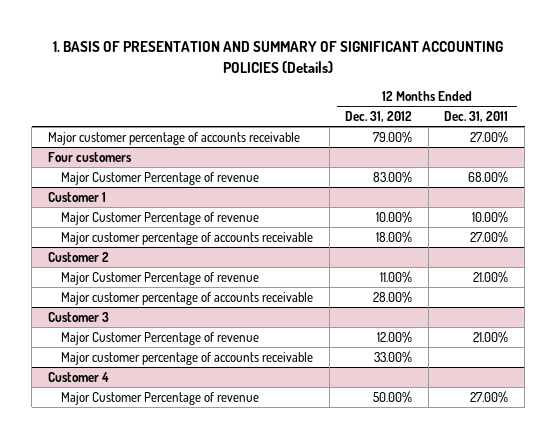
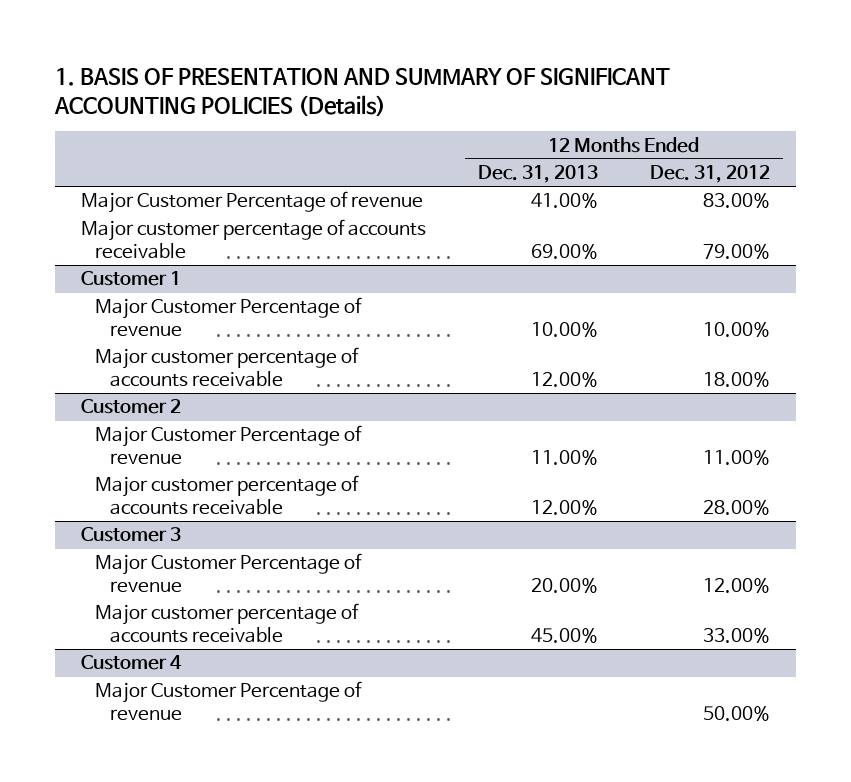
- | 12 Months Ended Dec. 31, 2012 | 12 Months Ended Dec. 31, 2011
+ | 12 Months Ended Dec. 31, 2013 | 12 Months Ended Dec. 31, 2012
- Four customers
moved down: Major customer percentage of accounts receivable | 69.00% | 79.00%

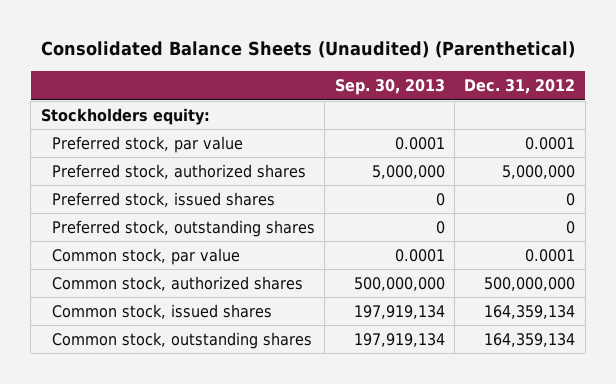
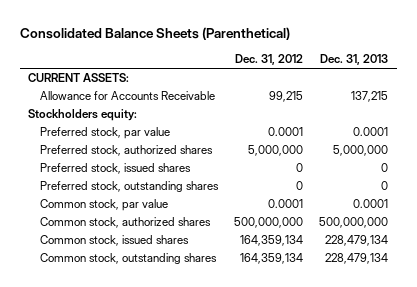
- Consolidated Balance Sheets (Unaudited) (Parenthetical)
+ Consolidated Balance Sheets (Parenthetical)
- | Sep. 30, 2013 | Dec. 31, 2012
+ | Dec. 31, 2012 | Dec. 31, 2013
+ CURRENT ASSETS:
+ Allowance for Accounts Receivable | 99,215 | 137,215

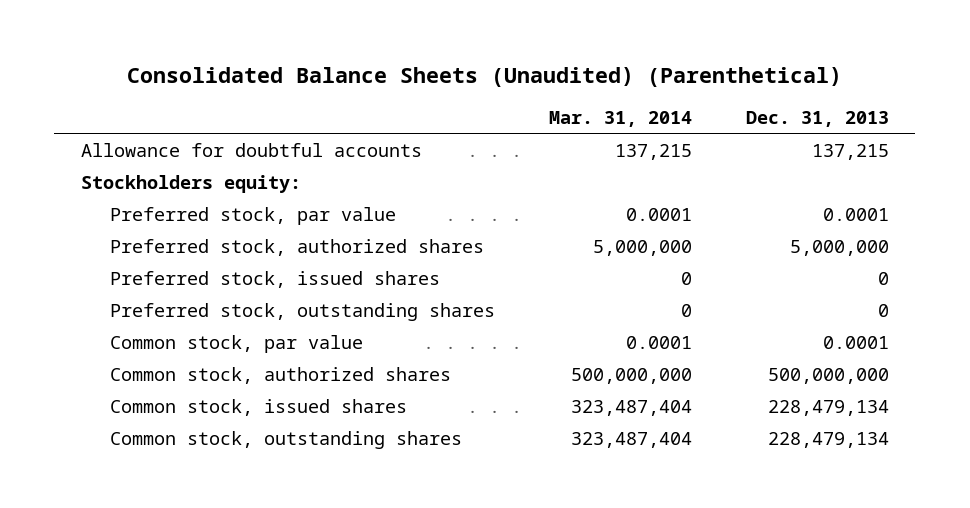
- Consolidated Balance Sheets (Parenthetical)
+ Consolidated Balance Sheets (Unaudited) (Parenthetical)
- | Dec. 31, 2012 | Dec. 31, 2013
+ | Mar. 31, 2014 | Dec. 31, 2013
- CURRENT ASSETS:
- Allowance for Accounts Receivable | 99,215 | 137,215
+ Allowance for doubtful accounts | 137,215 | 137,215

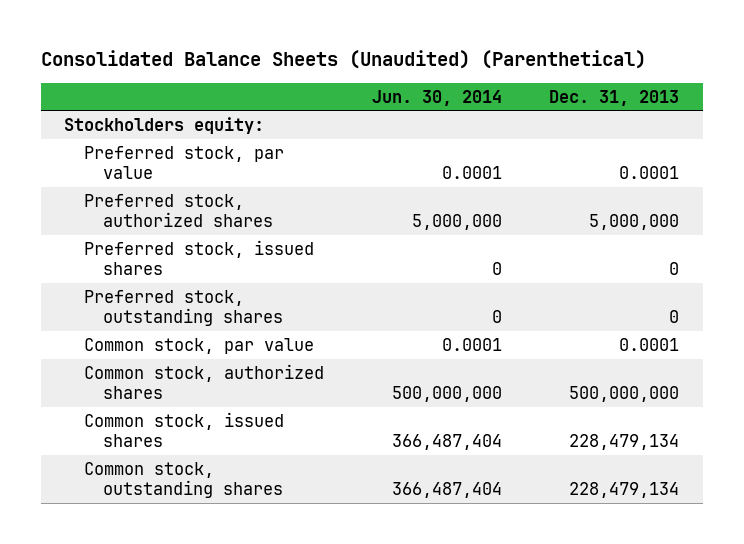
- | Mar. 31, 2014 | Dec. 31, 2013
+ | Jun. 30, 2014 | Dec. 31, 2013
- Allowance for doubtful accounts | 137,215 | 137,215

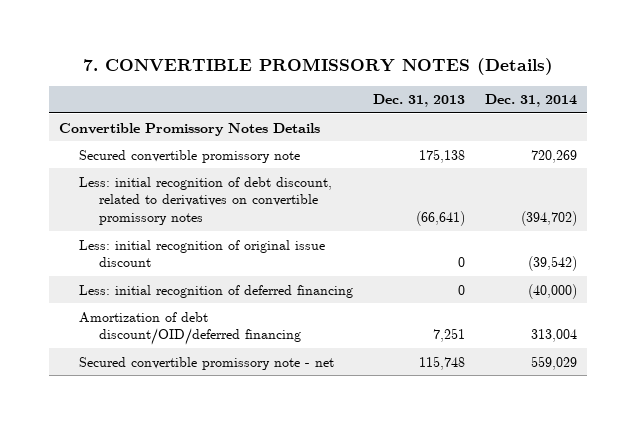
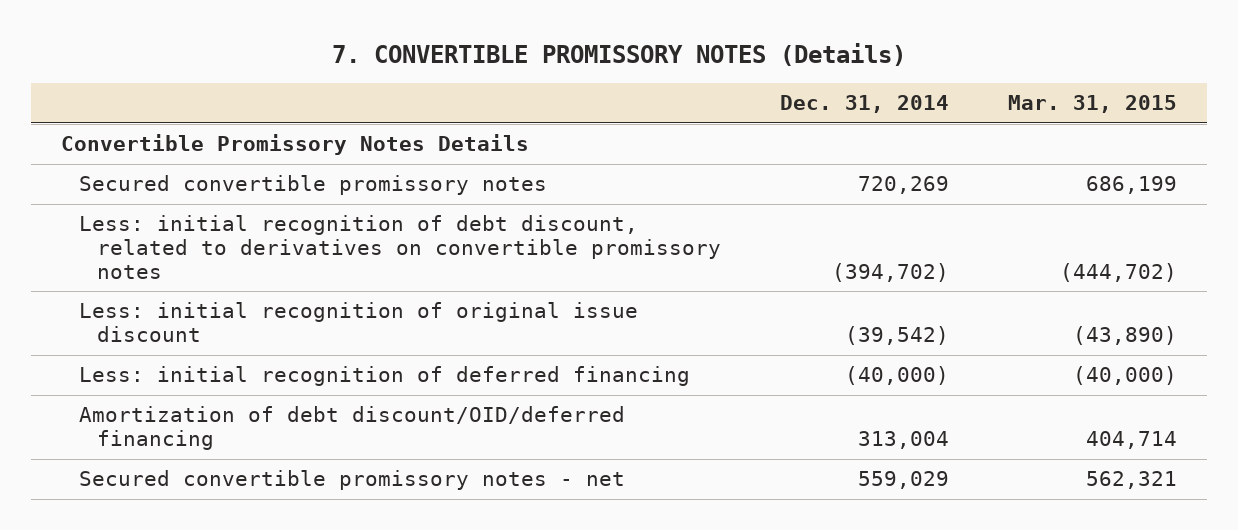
- | Dec. 31, 2013 | Dec. 31, 2014
+ | Dec. 31, 2014 | Mar. 31, 2015
- Secured convertible promissory note | 175,138 | 720,269
+ Secured convertible promissory notes | 720,269 | 686,199
- Secured convertible promissory note - net | 115,748 | 559,029
+ Secured convertible promissory notes - net | 559,029 | 562,321

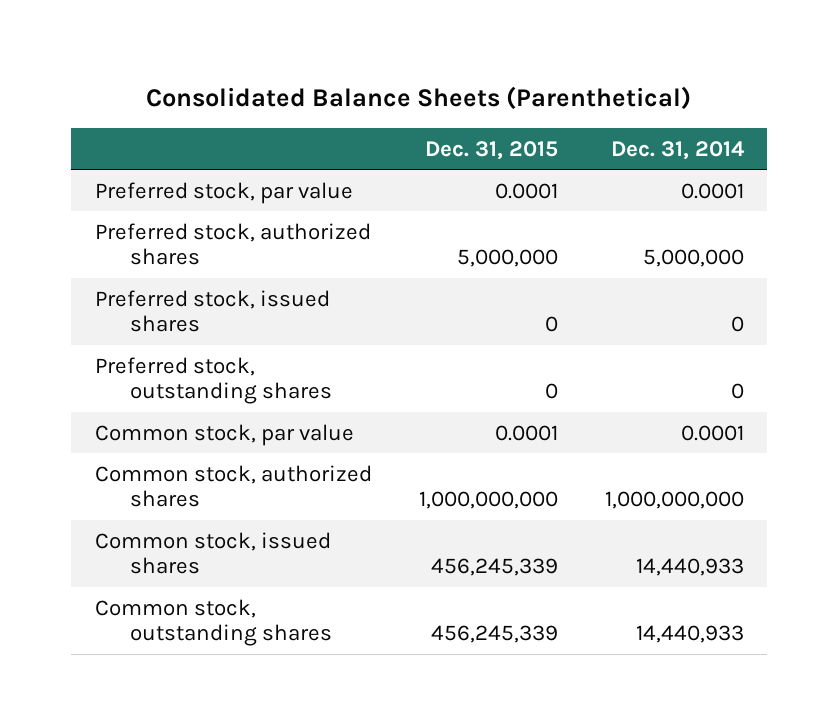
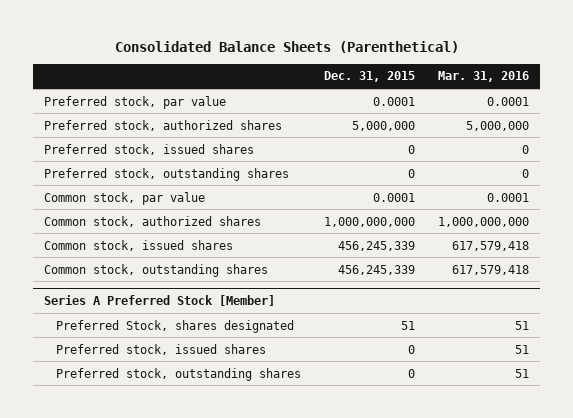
- | Dec. 31, 2015 | Dec. 31, 2014
+ | Dec. 31, 2015 | Mar. 31, 2016
+ Series A Preferred Stock [Member]
+ Preferred Stock, shares designated | 51 | 51
+ Preferred stock, issued shares | 0 | 51
+ Preferred stock, outstanding shares | 0 | 51

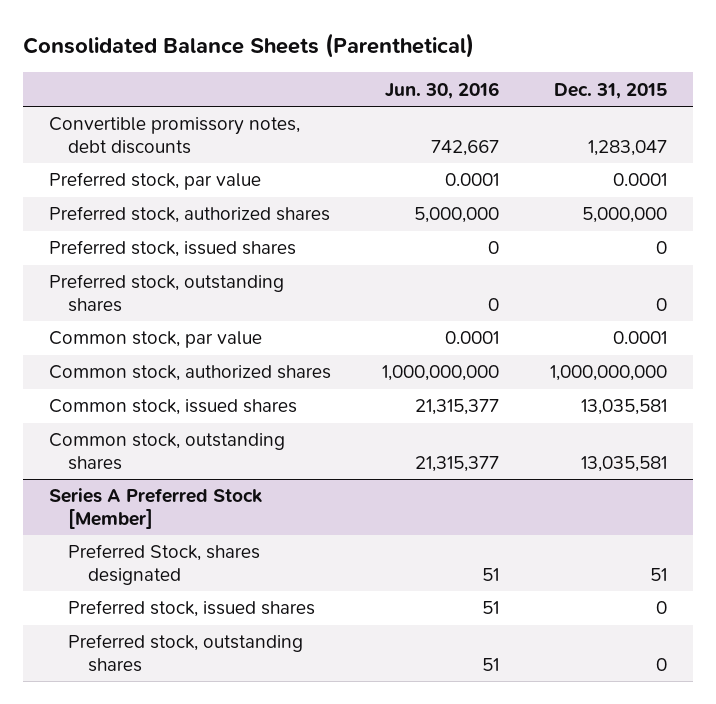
- | Dec. 31, 2015 | Mar. 31, 2016
+ | Jun. 30, 2016 | Dec. 31, 2015
+ Convertible promissory notes, debt discounts | 742,667 | 1,283,047
- Common stock, issued shares | 456,245,339 | 617,579,418
- Common stock, outstanding shares | 456,245,339 | 617,579,418
+ Common stock, issued shares | 21,315,377 | 13,035,581
+ Common stock, outstanding shares | 21,315,377 | 13,035,581

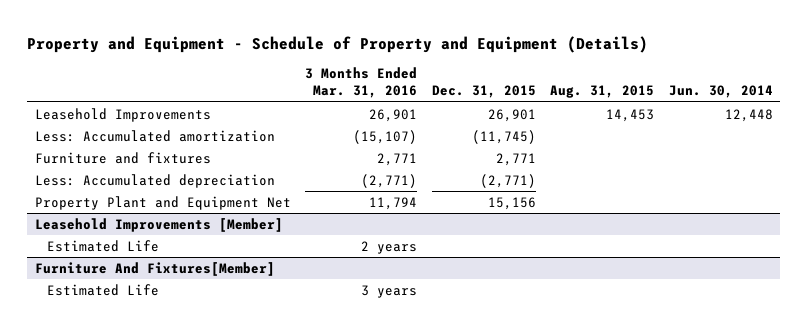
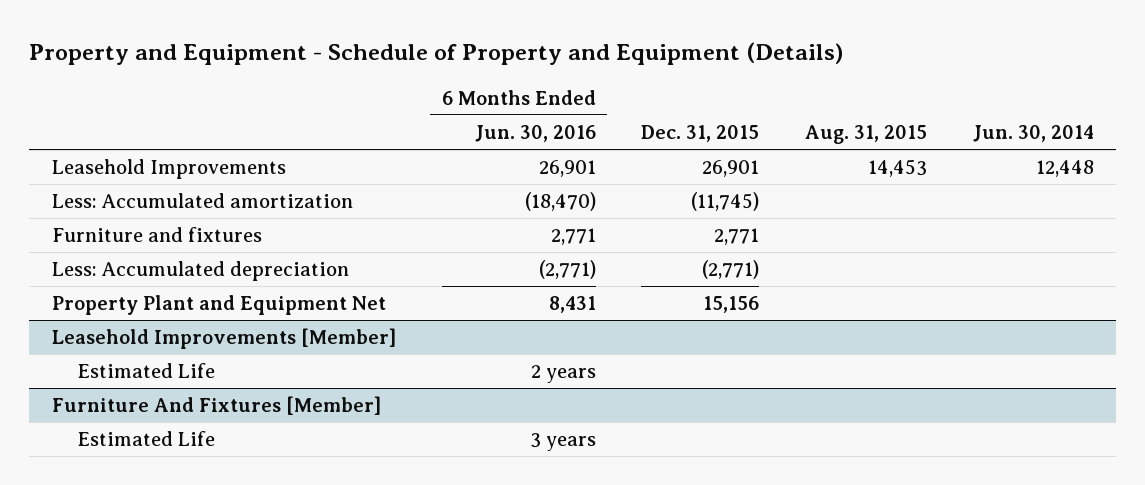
- | 3 Months Ended Mar. 31, 2016 | Dec. 31, 2015 | Aug. 31, 2015 | Jun. 30, 2014
+ | 6 Months Ended Jun. 30, 2016 | Dec. 31, 2015 | Aug. 31, 2015 | Jun. 30, 2014
- Furniture And Fixtures[Member]
+ Furniture And Fixtures [Member]

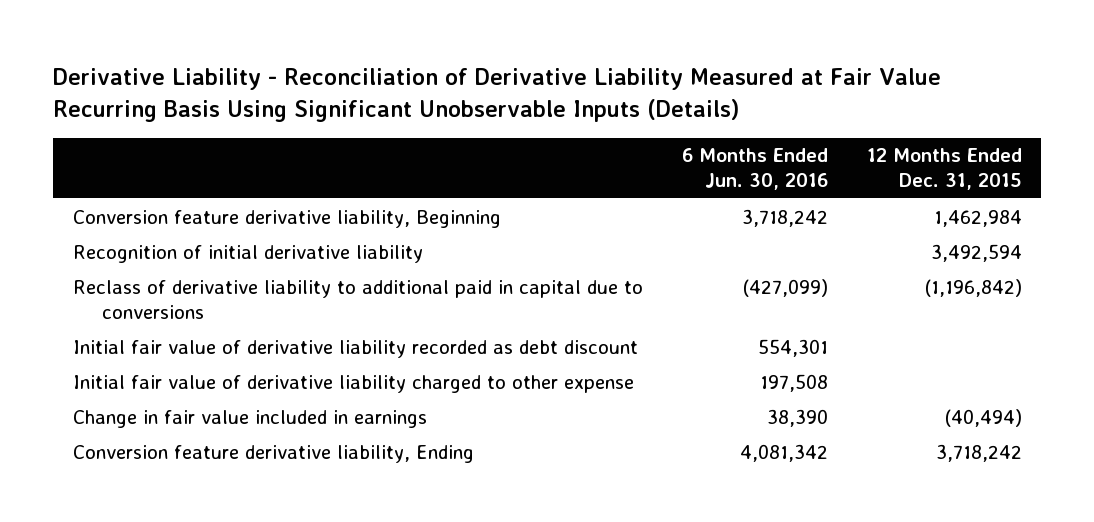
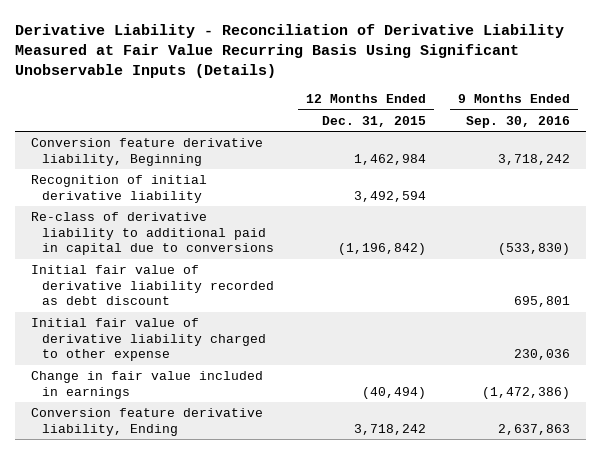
- | 6 Months Ended Jun. 30, 2016 | 12 Months Ended Dec. 31, 2015
+ | 12 Months Ended Dec. 31, 2015 | 9 Months Ended Sep. 30, 2016
- Reclass of derivative liability to additional paid in capital due to conversions | (427,099) | (1,196,842)
+ Re-class of derivative liability to additional paid in capital due to conversions | (1,196,842) | (533,830)

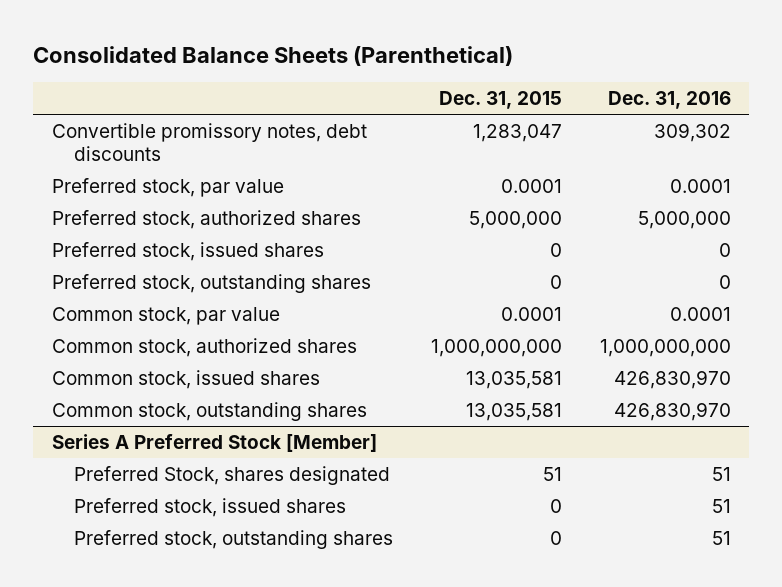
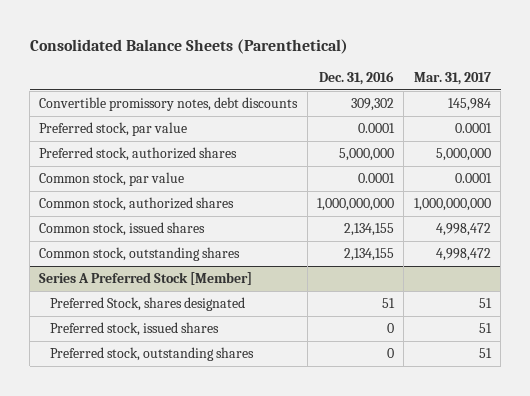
- | Dec. 31, 2015 | Dec. 31, 2016
+ | Dec. 31, 2016 | Mar. 31, 2017
- Preferred stock, issued shares | 0 | 0
- Preferred stock, outstanding shares | 0 | 0
- Common stock, issued shares | 13,035,581 | 426,830,970
- Common stock, outstanding shares | 13,035,581 | 426,830,970
+ Common stock, issued shares | 2,134,155 | 4,998,472
+ Common stock, outstanding shares | 2,134,155 | 4,998,472
@ Series A Preferred Stock [Member]
- Preferred stock, issued shares | 0 | 51
- Preferred stock, outstanding shares | 0 | 51
+ Preferred stock, issued shares | 0 | 51
+ Preferred stock, outstanding shares | 0 | 51

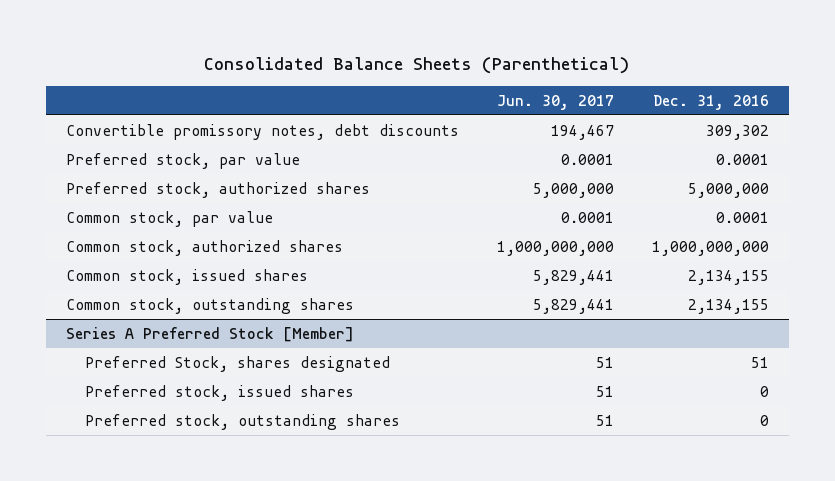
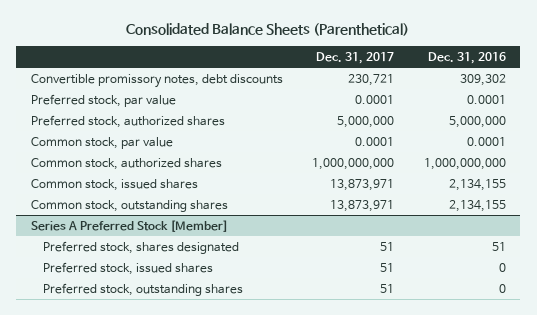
- | Jun. 30, 2017 | Dec. 31, 2016
+ | Dec. 31, 2017 | Dec. 31, 2016
@ Series A Preferred Stock [Member]
- Preferred Stock, shares designated | 51 | 51
+ Preferred stock, shares designated | 51 | 51

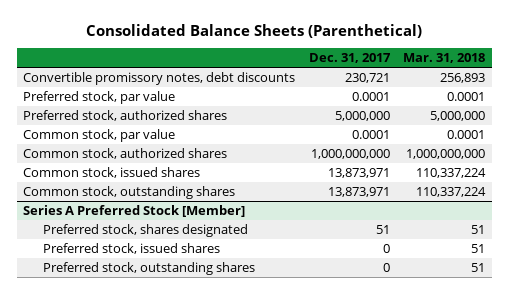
- | Dec. 31, 2017 | Dec. 31, 2016
+ | Dec. 31, 2017 | Mar. 31, 2018
@ Series A Preferred Stock [Member]
- Preferred stock, issued shares | 51 | 0
- Preferred stock, outstanding shares | 51 | 0
+ Preferred stock, issued shares | 0 | 51
+ Preferred stock, outstanding shares | 0 | 51

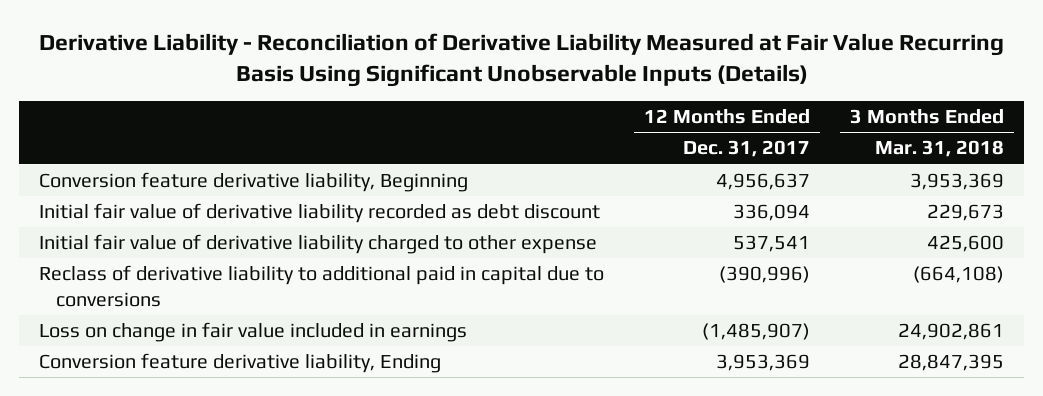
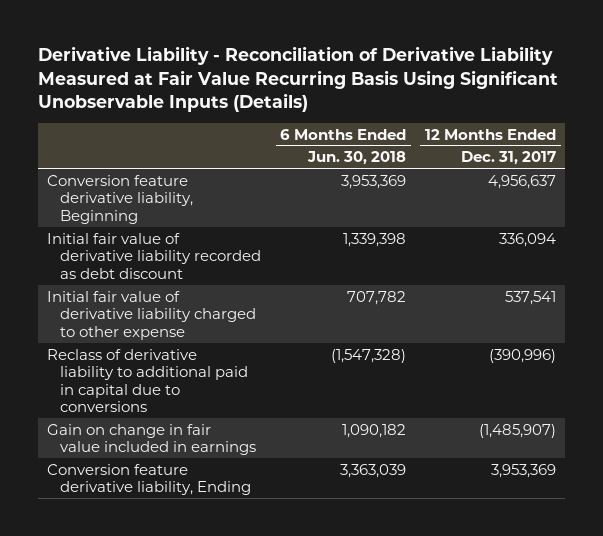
- | 12 Months Ended Dec. 31, 2017 | 3 Months Ended Mar. 31, 2018
+ | 6 Months Ended Jun. 30, 2018 | 12 Months Ended Dec. 31, 2017
- Loss on change in fair value included in earnings | (1,485,907) | 24,902,861
+ Gain on change in fair value included in earnings | 1,090,182 | (1,485,907)

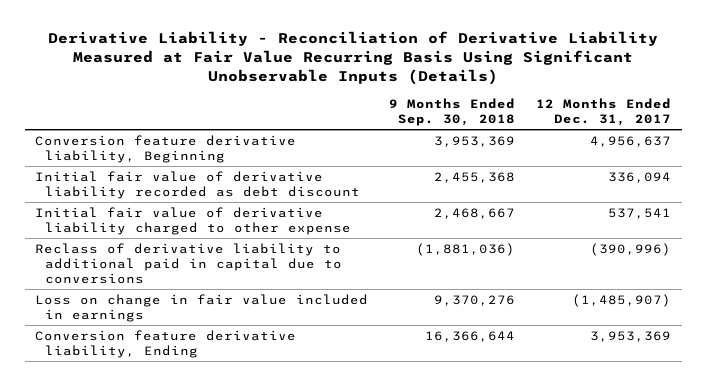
- | 6 Months Ended Jun. 30, 2018 | 12 Months Ended Dec. 31, 2017
+ | 9 Months Ended Sep. 30, 2018 | 12 Months Ended Dec. 31, 2017
- Gain on change in fair value included in earnings | 1,090,182 | (1,485,907)
+ Loss on change in fair value included in earnings | 9,370,276 | (1,485,907)

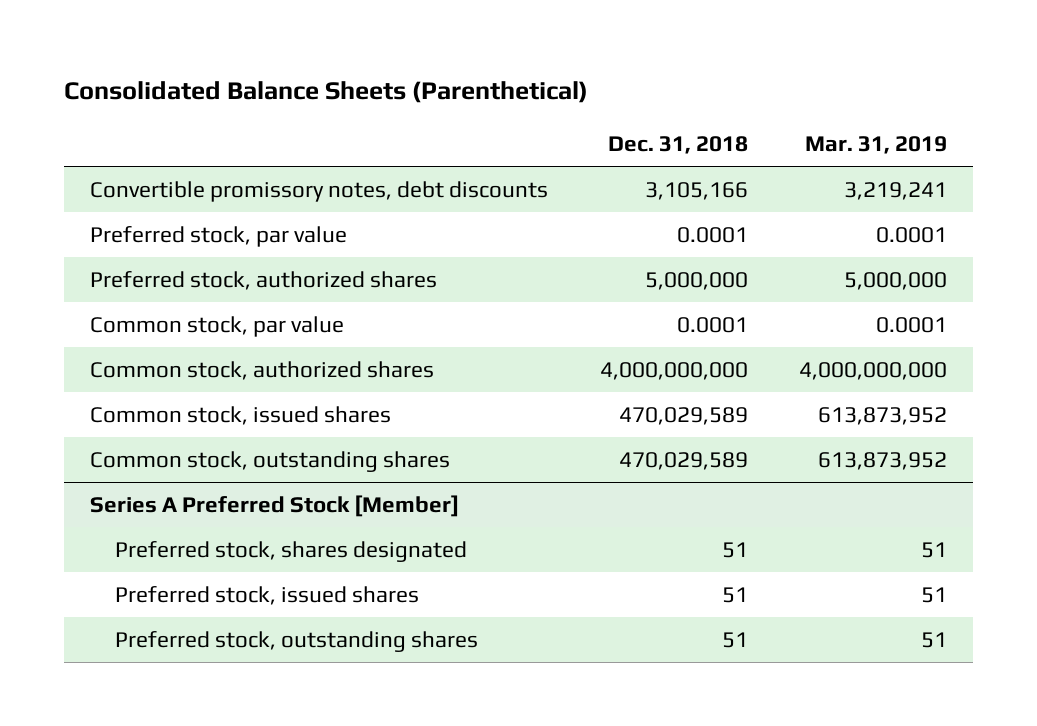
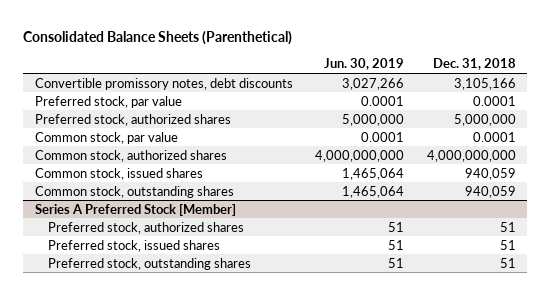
- | Dec. 31, 2018 | Mar. 31, 2019
+ | Jun. 30, 2019 | Dec. 31, 2018
- Common stock, issued shares | 470,029,589 | 613,873,952
- Common stock, outstanding shares | 470,029,589 | 613,873,952
+ Common stock, issued shares | 1,465,064 | 940,059
+ Common stock, outstanding shares | 1,465,064 | 940,059
@ Series A Preferred Stock [Member]
- Preferred stock, shares designated | 51 | 51
+ Preferred stock, authorized shares | 51 | 51

